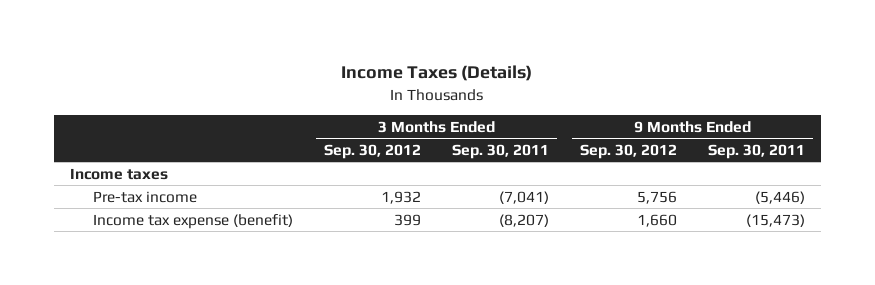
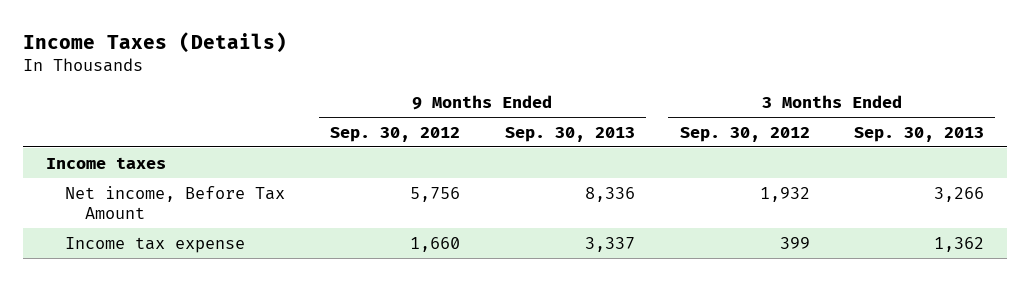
- | 3 Months Ended Sep. 30, 2012 | 3 Months Ended Sep. 30, 2011 | 9 Months Ended Sep. 30, 2012 | 9 Months Ended Sep. 30, 2011
+ | 9 Months Ended Sep. 30, 2012 | 9 Months Ended Sep. 30, 2013 | 3 Months Ended Sep. 30, 2012 | 3 Months Ended Sep. 30, 2013
- Pre-tax income | 1,932 | (7,041) | 5,756 | (5,446)
- Income tax expense (benefit) | 399 | (8,207) | 1,660 | (15,473)
+ Net income, Before Tax Amount | 5,756 | 8,336 | 1,932 | 3,266
+ Income tax expense | 1,660 | 3,337 | 399 | 1,362

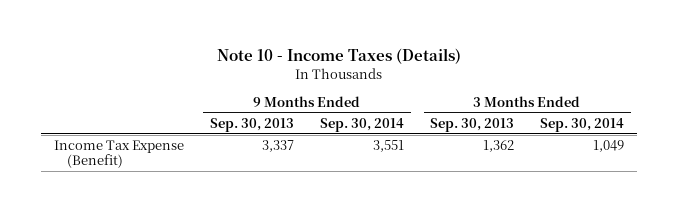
- Income Taxes (Details)
+ Note 10 - Income Taxes (Details)
- | 9 Months Ended Sep. 30, 2012 | 9 Months Ended Sep. 30, 2013 | 3 Months Ended Sep. 30, 2012 | 3 Months Ended Sep. 30, 2013
+ | 9 Months Ended Sep. 30, 2013 | 9 Months Ended Sep. 30, 2014 | 3 Months Ended Sep. 30, 2013 | 3 Months Ended Sep. 30, 2014
- Income taxes
- Net income, Before Tax Amount | 5,756 | 8,336 | 1,932 | 3,266
- Income tax expense | 1,660 | 3,337 | 399 | 1,362
+ Income Tax Expense (Benefit) | 3,337 | 3,551 | 1,362 | 1,049

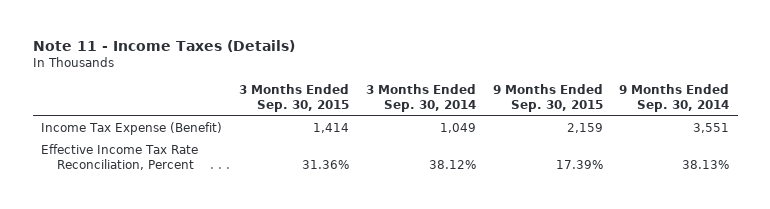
- Note 10 - Income Taxes (Details)
+ Note 11 - Income Taxes (Details)
- | 9 Months Ended Sep. 30, 2013 | 9 Months Ended Sep. 30, 2014 | 3 Months Ended Sep. 30, 2013 | 3 Months Ended Sep. 30, 2014
+ | 3 Months Ended Sep. 30, 2015 | 3 Months Ended Sep. 30, 2014 | 9 Months Ended Sep. 30, 2015 | 9 Months Ended Sep. 30, 2014
+ Effective Income Tax Rate Reconciliation, Percent | 31.36% | 38.12% | 17.39% | 38.13%

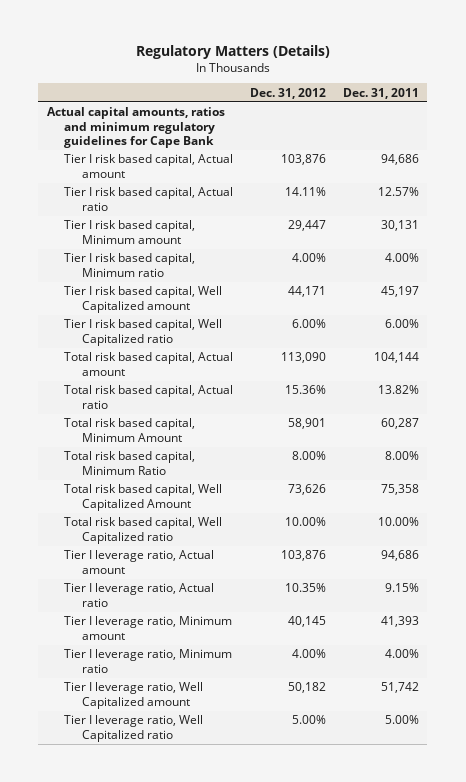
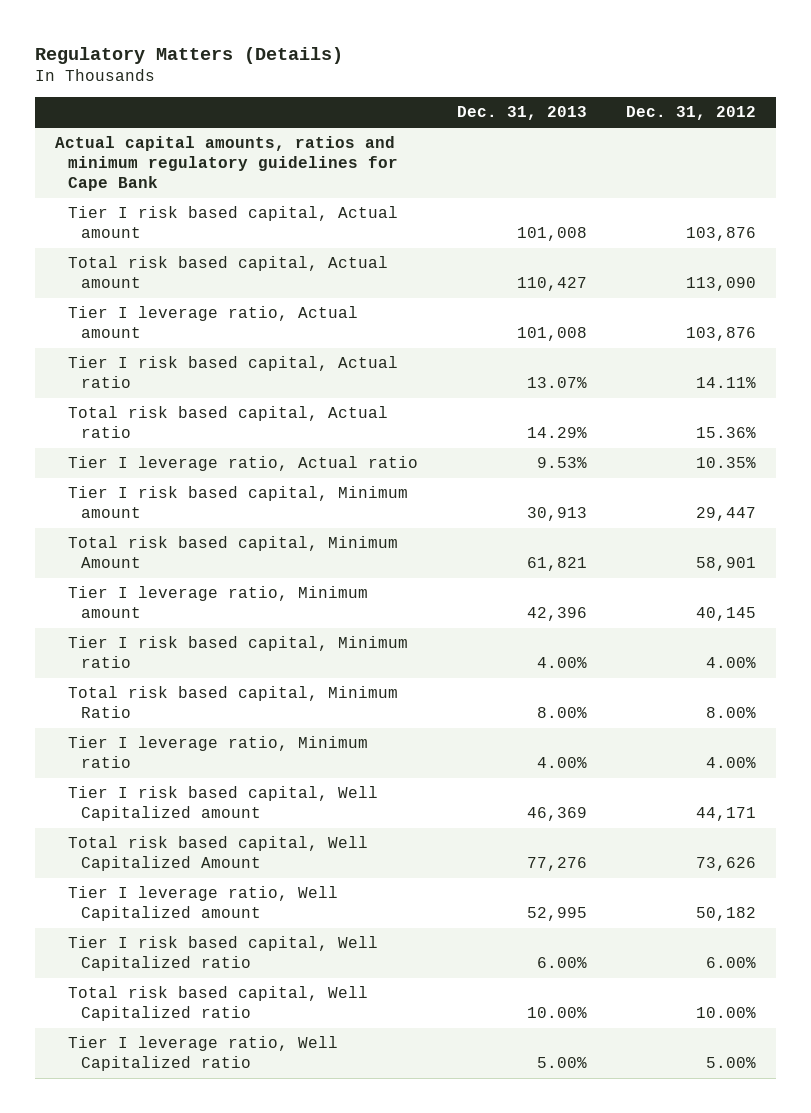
- | Dec. 31, 2012 | Dec. 31, 2011
+ | Dec. 31, 2013 | Dec. 31, 2012
moved down: Tier I risk based capital, Actual ratio | 13.07% | 14.11%
moved down: Total risk based capital, Actual ratio | 14.29% | 15.36%
moved down: Tier I risk based capital, Minimum amount | 30,913 | 29,447
moved down: Total risk based capital, Minimum Amount | 61,821 | 58,901
moved down: Tier I risk based capital, Minimum ratio | 4.00% | 4.00%
moved down: Total risk based capital, Minimum Ratio | 8.00% | 8.00%
moved down: Tier I risk based capital, Well Capitalized amount | 46,369 | 44,171
moved down: Total risk based capital, Well Capitalized Amount | 77,276 | 73,626
moved down: Tier I risk based capital, Well Capitalized ratio | 6.00% | 6.00%
moved down: Total risk based capital, Well Capitalized ratio | 10.00% | 10.00%

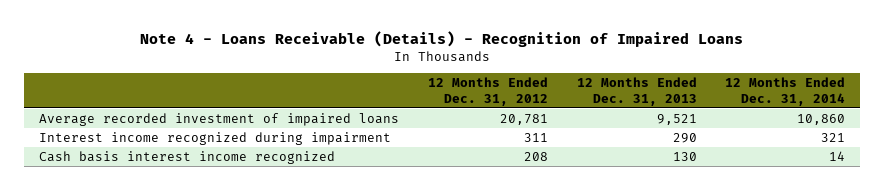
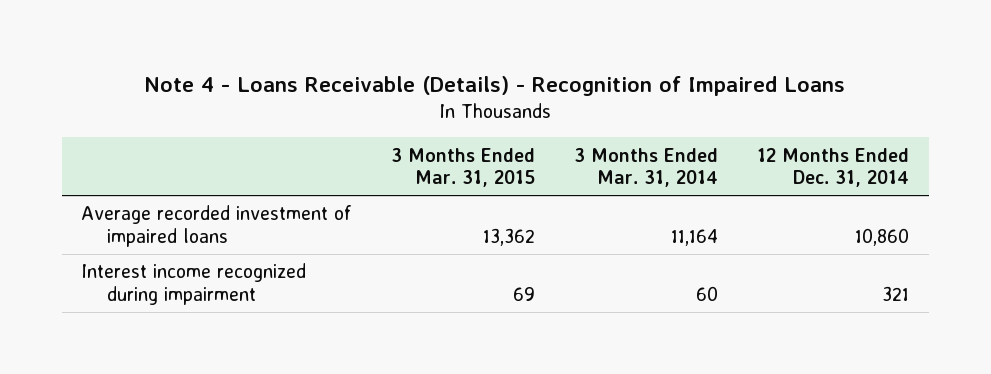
- | 12 Months Ended Dec. 31, 2012 | 12 Months Ended Dec. 31, 2013 | 12 Months Ended Dec. 31, 2014
+ | 3 Months Ended Mar. 31, 2015 | 3 Months Ended Mar. 31, 2014 | 12 Months Ended Dec. 31, 2014
- Cash basis interest income recognized | 208 | 130 | 14

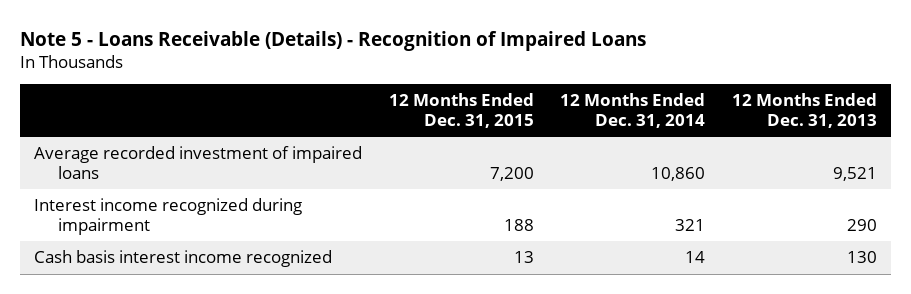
- Note 4 - Loans Receivable (Details) - Recognition of Impaired Loans
+ Note 5 - Loans Receivable (Details) - Recognition of Impaired Loans
- | 3 Months Ended Mar. 31, 2015 | 3 Months Ended Mar. 31, 2014 | 12 Months Ended Dec. 31, 2014
+ | 12 Months Ended Dec. 31, 2015 | 12 Months Ended Dec. 31, 2014 | 12 Months Ended Dec. 31, 2013
+ Cash basis interest income recognized | 13 | 14 | 130

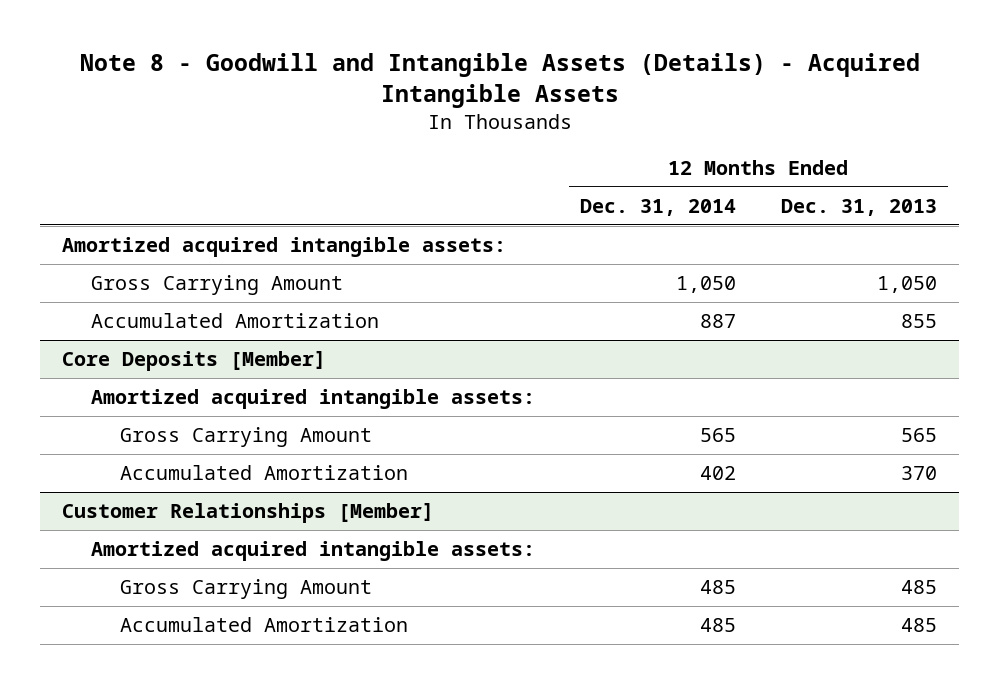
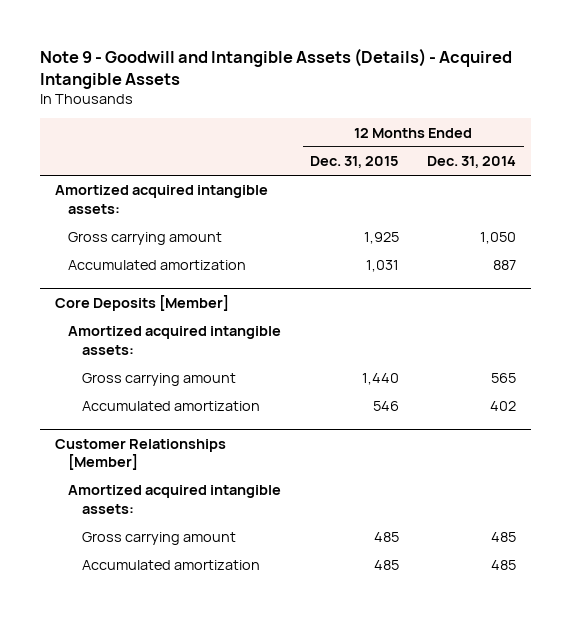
- Note 8 - Goodwill and Intangible Assets (Details) - Acquired Intangible Assets
+ Note 9 - Goodwill and Intangible Assets (Details) - Acquired Intangible Assets
- | 12 Months Ended Dec. 31, 2014 | 12 Months Ended Dec. 31, 2013
+ | 12 Months Ended Dec. 31, 2015 | 12 Months Ended Dec. 31, 2014
- Gross Carrying Amount | 1,050 | 1,050
- Accumulated Amortization | 887 | 855
+ Gross carrying amount | 1,925 | 1,050
+ Accumulated amortization | 1,031 | 887
@ Core Deposits [Member]
- Gross Carrying Amount | 565 | 565
- Accumulated Amortization | 402 | 370
+ Gross carrying amount | 1,440 | 565
+ Accumulated amortization | 546 | 402
@ Customer Relationships [Member]
- Gross Carrying Amount | 485 | 485
- Accumulated Amortization | 485 | 485
+ Gross carrying amount | 485 | 485
+ Accumulated amortization | 485 | 485

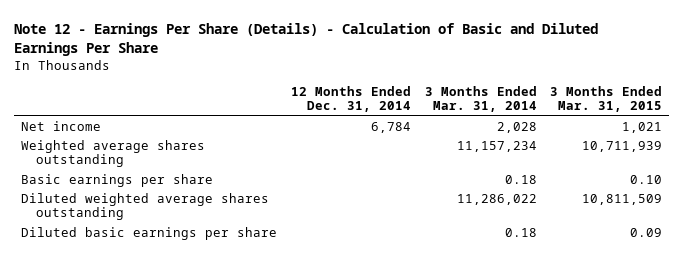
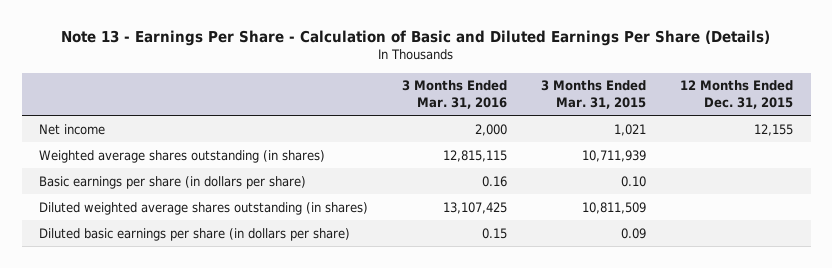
- Note 12 - Earnings Per Share (Details) - Calculation of Basic and Diluted Earnings Per Share
+ Note 13 - Earnings Per Share - Calculation of Basic and Diluted Earnings Per Share (Details)
- | 12 Months Ended Dec. 31, 2014 | 3 Months Ended Mar. 31, 2014 | 3 Months Ended Mar. 31, 2015
+ | 3 Months Ended Mar. 31, 2016 | 3 Months Ended Mar. 31, 2015 | 12 Months Ended Dec. 31, 2015
- Weighted average shares outstanding | | 11,157,234 | 10,711,939
- Basic earnings per share | | 0.18 | 0.10
- Diluted weighted average shares outstanding | | 11,286,022 | 10,811,509
- Diluted basic earnings per share | | 0.18 | 0.09
+ Weighted average shares outstanding (in shares) | 12,815,115 | 10,711,939 |
+ Basic earnings per share (in dollars per share) | 0.16 | 0.10 |
+ Diluted weighted average shares outstanding (in shares) | 13,107,425 | 10,811,509 |
+ Diluted basic earnings per share (in dollars per share) | 0.15 | 0.09 |

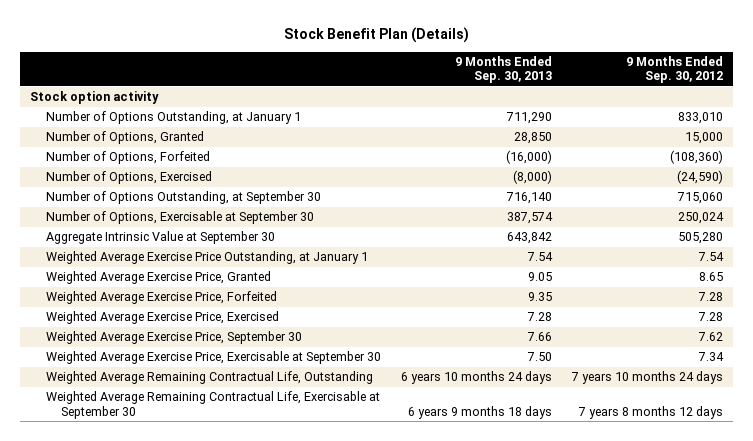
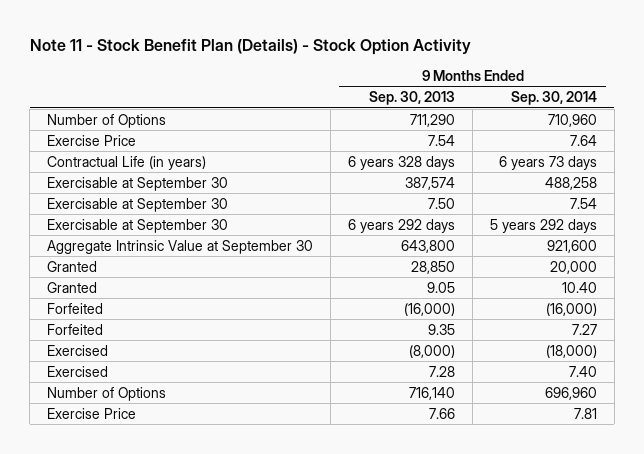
- Stock Benefit Plan (Details)
+ Note 11 - Stock Benefit Plan (Details) - Stock Option Activity
- | 9 Months Ended Sep. 30, 2013 | 9 Months Ended Sep. 30, 2012
+ | 9 Months Ended Sep. 30, 2013 | 9 Months Ended Sep. 30, 2014
- Stock option activity
- Number of Options Outstanding, at January 1 | 711,290 | 833,010
- Number of Options, Granted | 28,850 | 15,000
- Number of Options, Forfeited | (16,000) | (108,360)
- Number of Options, Exercised | (8,000) | (24,590)
- Number of Options Outstanding, at September 30 | 716,140 | 715,060
- Number of Options, Exercisable at September 30 | 387,574 | 250,024
- Aggregate Intrinsic Value at September 30 | 643,842 | 505,280
- Weighted Average Exercise Price Outstanding, at January 1 | 7.54 | 7.54
- Weighted Average Exercise Price, Granted | 9.05 | 8.65
- Weighted Average Exercise Price, Forfeited | 9.35 | 7.28
- Weighted Average Exercise Price, Exercised | 7.28 | 7.28
- Weighted Average Exercise Price, September 30 | 7.66 | 7.62
- Weighted Average Exercise Price, Exercisable at September 30 | 7.50 | 7.34
- Weighted Average Remaining Contractual Life, Outstanding | 6 years 10 months 24 days | 7 years 10 months 24 days
- Weighted Average Remaining Contractual Life, Exercisable at September 30 | 6 years 9 months 18 days | 7 years 8 months 12 days
+ Number of Options | 711,290 | 710,960
+ Exercise Price | 7.54 | 7.64
+ Contractual Life (in years) | 6 years 328 days | 6 years 73 days
+ Exercisable at September 30 | 387,574 | 488,258
+ Exercisable at September 30 | 7.50 | 7.54
+ Exercisable at September 30 | 6 years 292 days | 5 years 292 days
+ Aggregate Intrinsic Value at September 30 | 643,800 | 921,600
+ Granted | 28,850 | 20,000
+ Granted | 9.05 | 10.40
+ Forfeited | (16,000) | (16,000)
+ Forfeited | 9.35 | 7.27
+ Exercised | (8,000) | (18,000)
+ Exercised | 7.28 | 7.40
+ Number of Options | 716,140 | 696,960
+ Exercise Price | 7.66 | 7.81

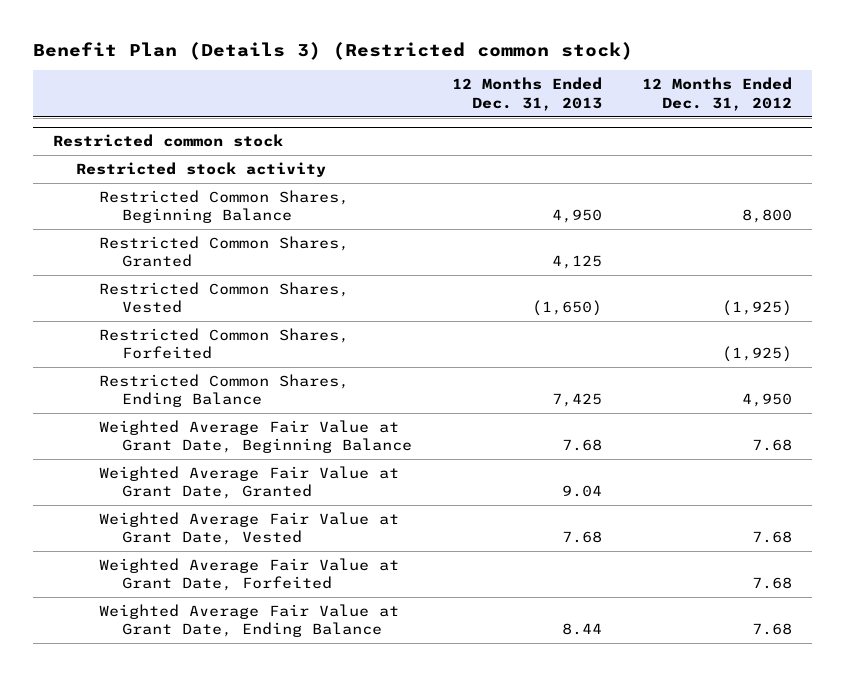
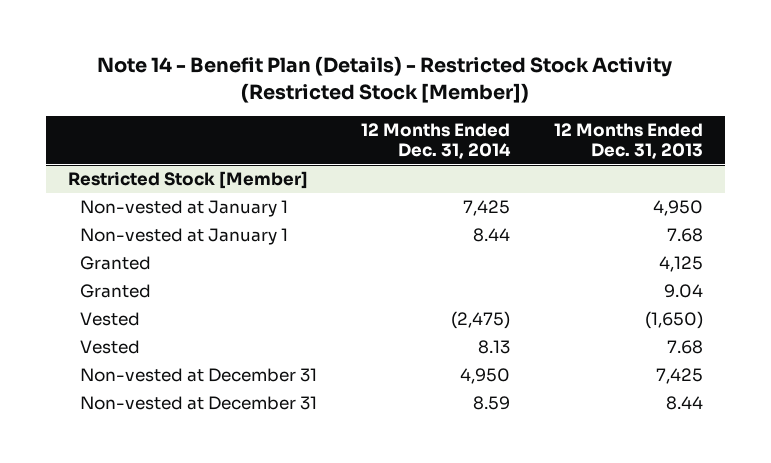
- Benefit Plan (Details 3) (Restricted common stock)
+ Note 14 - Benefit Plan (Details) - Restricted Stock Activity (Restricted Stock [Member])
- | 12 Months Ended Dec. 31, 2013 | 12 Months Ended Dec. 31, 2012
+ | 12 Months Ended Dec. 31, 2014 | 12 Months Ended Dec. 31, 2013
- Restricted common stock
- Restricted stock activity
- Restricted Common Shares, Beginning Balance | 4,950 | 8,800
- Restricted Common Shares, Granted | 4,125 |
- Restricted Common Shares, Vested | (1,650) | (1,925)
- Restricted Common Shares, Forfeited | | (1,925)
- Restricted Common Shares, Ending Balance | 7,425 | 4,950
- Weighted Average Fair Value at Grant Date, Beginning Balance | 7.68 | 7.68
- Weighted Average Fair Value at Grant Date, Granted | 9.04 |
- Weighted Average Fair Value at Grant Date, Vested | 7.68 | 7.68
- Weighted Average Fair Value at Grant Date, Forfeited | | 7.68
- Weighted Average Fair Value at Grant Date, Ending Balance | 8.44 | 7.68
+ Restricted Stock [Member]
+ Non-vested at January 1 | 7,425 | 4,950
+ Non-vested at January 1 | 8.44 | 7.68
+ Granted | | 4,125
+ Granted | | 9.04
+ Vested | (2,475) | (1,650)
+ Vested | 8.13 | 7.68
+ Non-vested at December 31 | 4,950 | 7,425
+ Non-vested at December 31 | 8.59 | 8.44

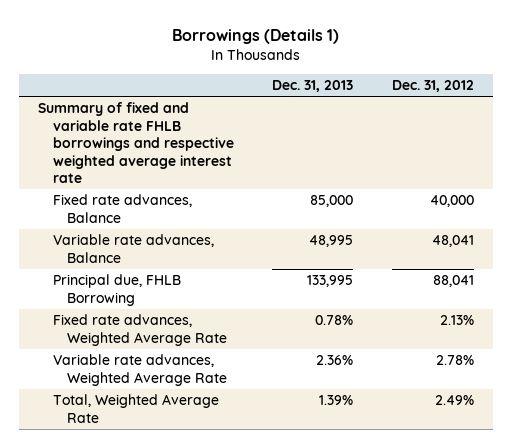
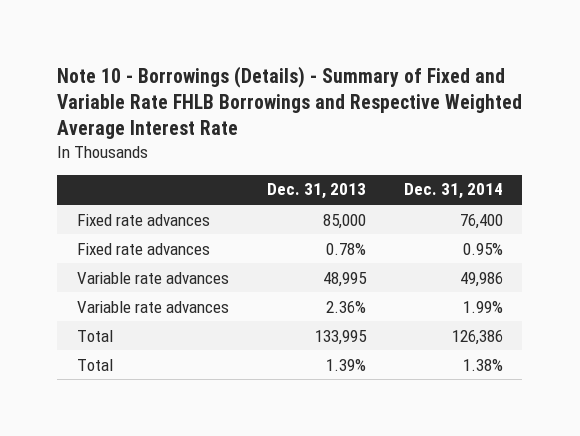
- Borrowings (Details 1)
+ Note 10 - Borrowings (Details) - Summary of Fixed and Variable Rate FHLB Borrowings and Respective Weighted Average Interest Rate
- | Dec. 31, 2013 | Dec. 31, 2012
+ | Dec. 31, 2013 | Dec. 31, 2014
- Summary of fixed and variable rate FHLB borrowings and respective weighted average interest rate
- Fixed rate advances, Balance | 85,000 | 40,000
- Variable rate advances, Balance | 48,995 | 48,041
- Principal due, FHLB Borrowing | 133,995 | 88,041
- Fixed rate advances, Weighted Average Rate | 0.78% | 2.13%
- Variable rate advances, Weighted Average Rate | 2.36% | 2.78%
- Total, Weighted Average Rate | 1.39% | 2.49%
+ Fixed rate advances | 85,000 | 76,400
+ Fixed rate advances | 0.78% | 0.95%
+ Variable rate advances | 48,995 | 49,986
+ Variable rate advances | 2.36% | 1.99%
+ Total | 133,995 | 126,386
+ Total | 1.39% | 1.38%

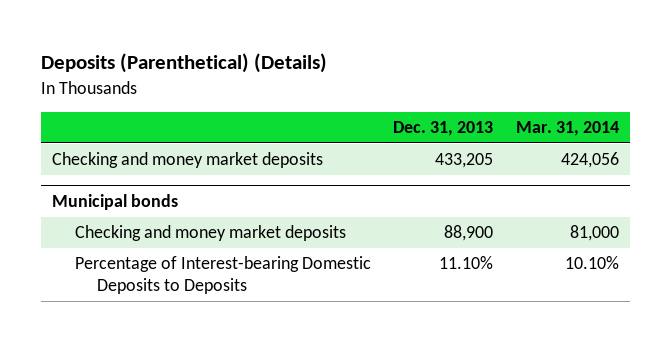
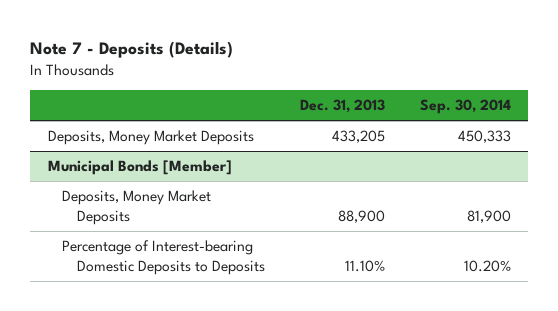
- Deposits (Parenthetical) (Details)
+ Note 7 - Deposits (Details)
- | Dec. 31, 2013 | Mar. 31, 2014
+ | Dec. 31, 2013 | Sep. 30, 2014
- Checking and money market deposits | 433,205 | 424,056
- Municipal bonds
- Checking and money market deposits | 88,900 | 81,000
+ Deposits, Money Market Deposits | 433,205 | 450,333
+ Municipal Bonds [Member]
+ Deposits, Money Market Deposits | 88,900 | 81,900

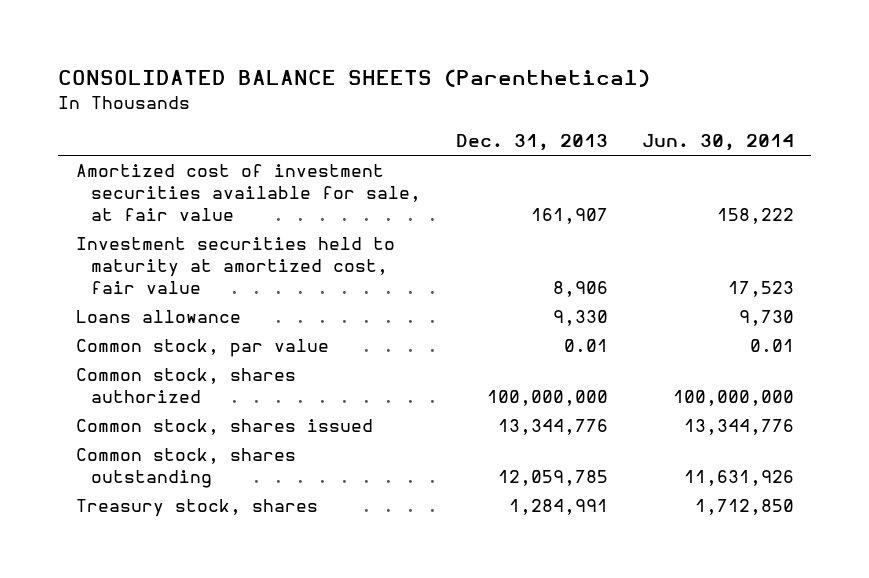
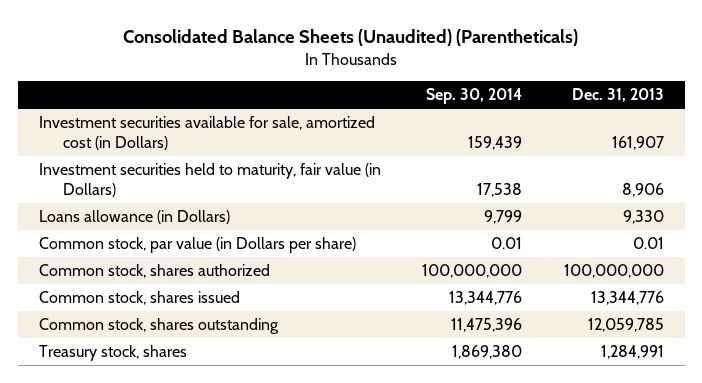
- CONSOLIDATED BALANCE SHEETS (Parenthetical)
+ Consolidated Balance Sheets (Unaudited) (Parentheticals)
- | Dec. 31, 2013 | Jun. 30, 2014
+ | Sep. 30, 2014 | Dec. 31, 2013
- Amortized cost of investment securities available for sale, at fair value | 161,907 | 158,222
- Investment securities held to maturity at amortized cost, fair value | 8,906 | 17,523
- Loans allowance | 9,330 | 9,730
- Common stock, par value | 0.01 | 0.01
+ Investment securities available for sale, amortized cost (in Dollars) | 159,439 | 161,907
+ Investment securities held to maturity, fair value (in Dollars) | 17,538 | 8,906
+ Loans allowance (in Dollars) | 9,799 | 9,330
+ Common stock, par value (in Dollars per share) | 0.01 | 0.01

